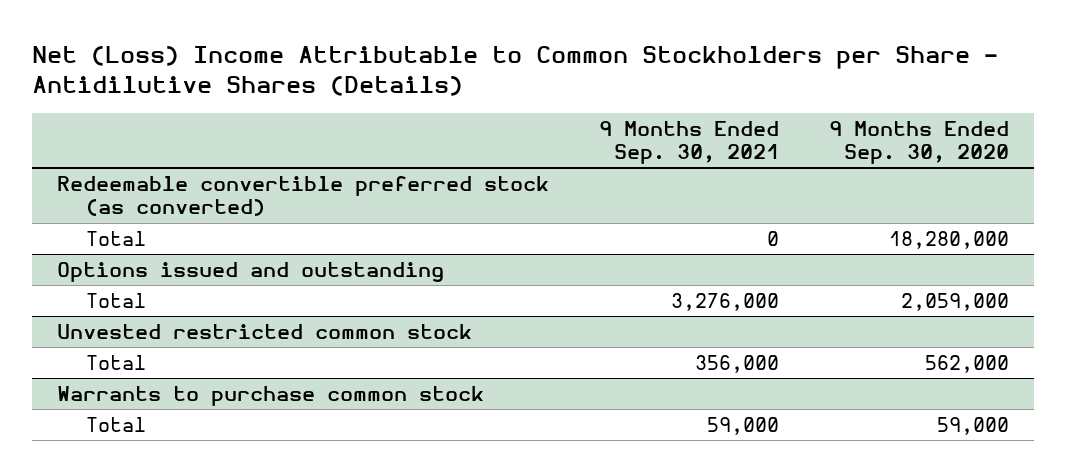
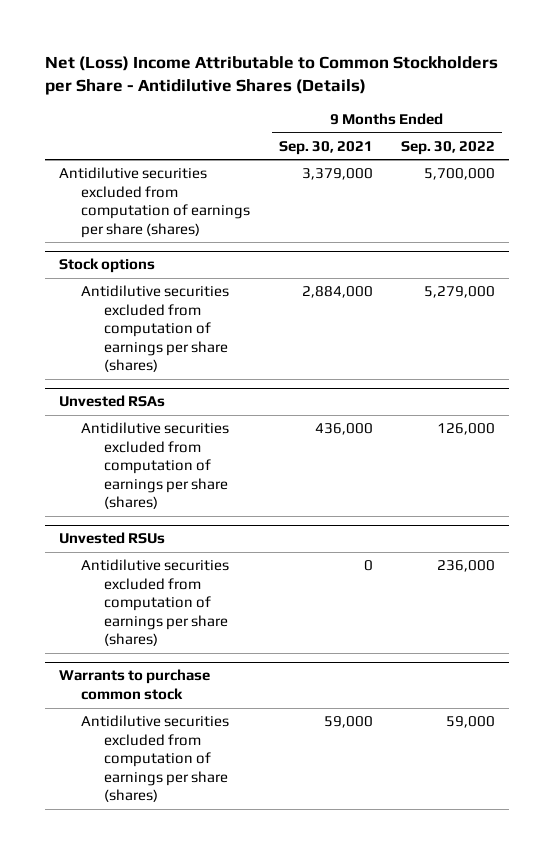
- | 9 Months Ended Sep. 30, 2021 | 9 Months Ended Sep. 30, 2020
+ | 9 Months Ended Sep. 30, 2021 | 9 Months Ended Sep. 30, 2022
- Redeemable convertible preferred stock (as converted)
- Total | 0 | 18,280,000
- Options issued and outstanding
- Total | 3,276,000 | 2,059,000
- Unvested restricted common stock
- Total | 356,000 | 562,000
+ Antidilutive securities excluded from computation of earnings per share (shares) | 3,379,000 | 5,700,000
+ Stock options
+ Antidilutive securities excluded from computation of earnings per share (shares) | 2,884,000 | 5,279,000
+ Unvested RSAs
+ Antidilutive securities excluded from computation of earnings per share (shares) | 436,000 | 126,000
+ Unvested RSUs
+ Antidilutive securities excluded from computation of earnings per share (shares) | 0 | 236,000
@ Warrants to purchase common stock
- Total | 59,000 | 59,000
+ Antidilutive securities excluded from computation of earnings per share (shares) | 59,000 | 59,000

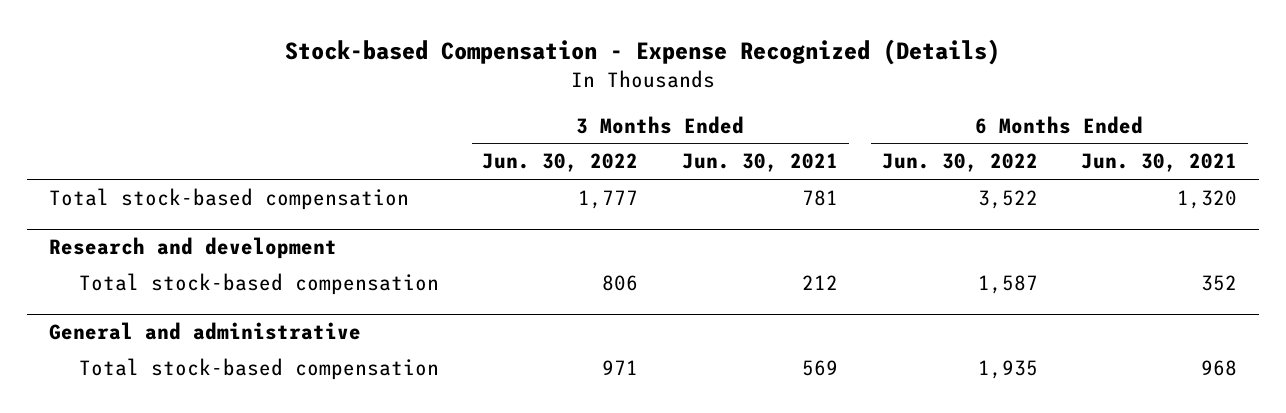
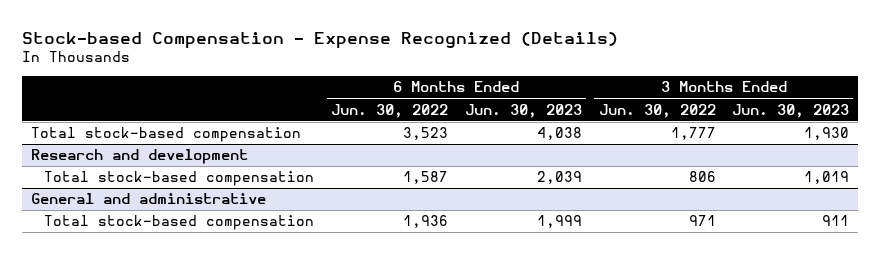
- | 3 Months Ended Jun. 30, 2022 | 3 Months Ended Jun. 30, 2021 | 6 Months Ended Jun. 30, 2022 | 6 Months Ended Jun. 30, 2021
+ | 6 Months Ended Jun. 30, 2022 | 6 Months Ended Jun. 30, 2023 | 3 Months Ended Jun. 30, 2022 | 3 Months Ended Jun. 30, 2023
- Total stock-based compensation | 1,777 | 781 | 3,522 | 1,320
+ Total stock-based compensation | 3,523 | 4,038 | 1,777 | 1,930
@ General and administrative
- Total stock-based compensation | 971 | 569 | 1,935 | 968
+ Total stock-based compensation | 1,936 | 1,999 | 971 | 911

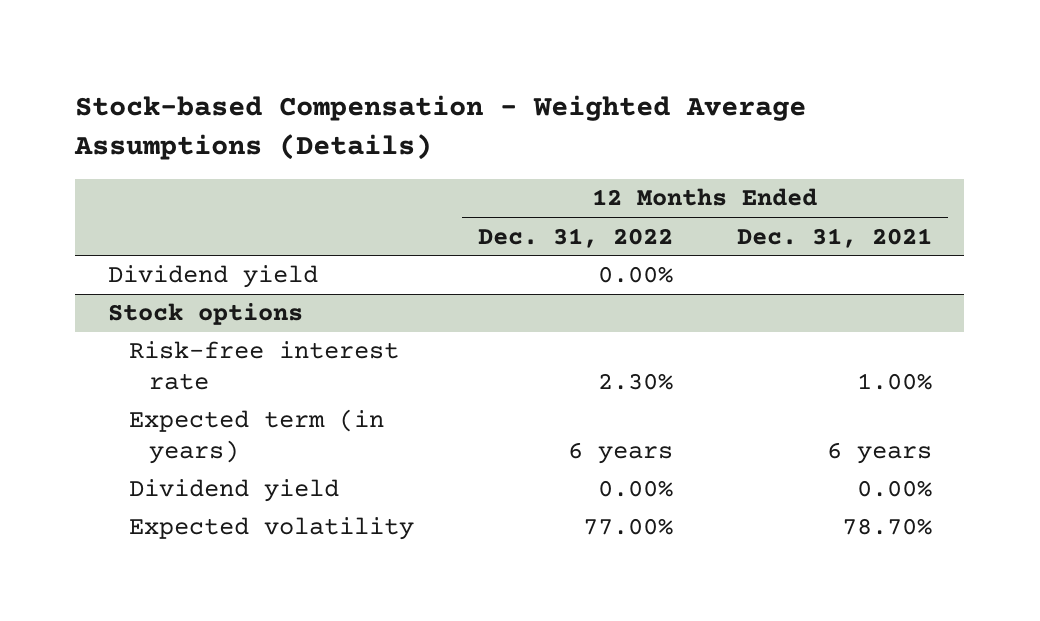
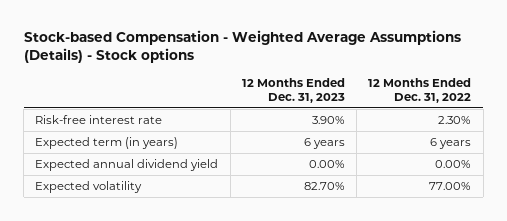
- Stock-based Compensation - Weighted Average Assumptions (Details)
+ Stock-based Compensation - Weighted Average Assumptions (Details) - Stock options
- | 12 Months Ended Dec. 31, 2022 | 12 Months Ended Dec. 31, 2021
+ | 12 Months Ended Dec. 31, 2023 | 12 Months Ended Dec. 31, 2022
- Dividend yield | 0.00% |
- Stock options
- Dividend yield | 0.00% | 0.00%
+ Expected annual dividend yield | 0.00% | 0.00%

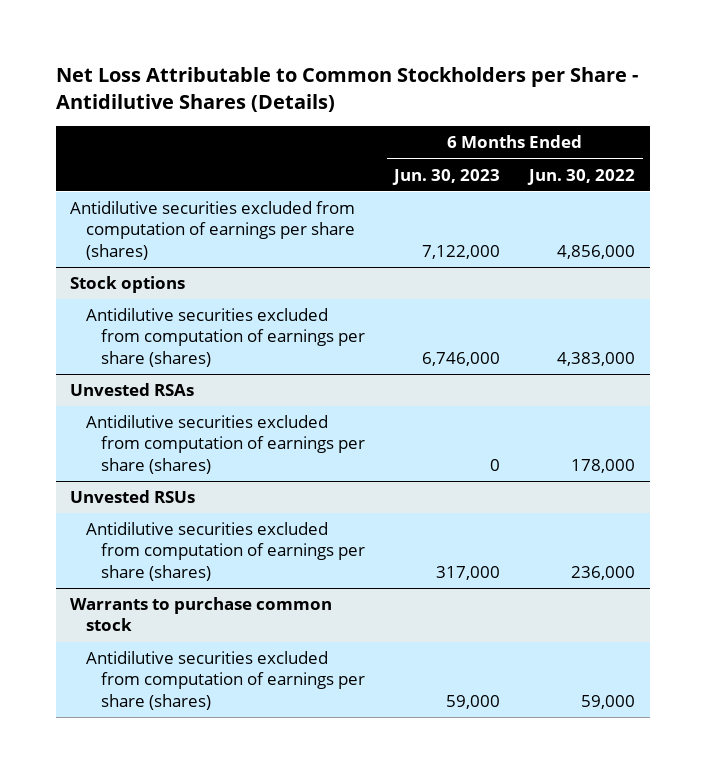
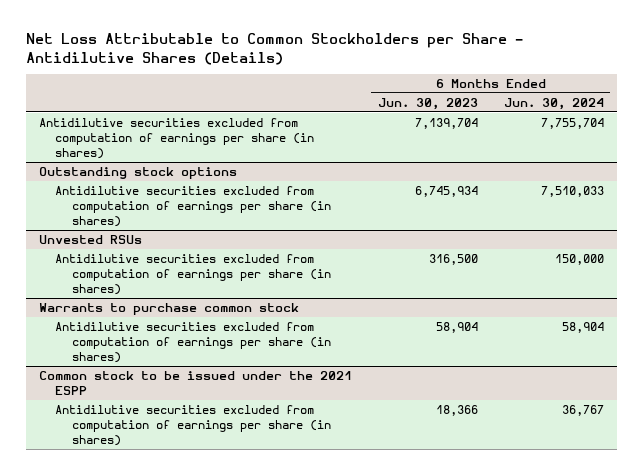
- | 6 Months Ended Jun. 30, 2023 | 6 Months Ended Jun. 30, 2022
+ | 6 Months Ended Jun. 30, 2023 | 6 Months Ended Jun. 30, 2024
- Antidilutive securities excluded from computation of earnings per share (shares) | 7,122,000 | 4,856,000
- Stock options
- Antidilutive securities excluded from computation of earnings per share (shares) | 6,746,000 | 4,383,000
- Unvested RSAs
- Antidilutive securities excluded from computation of earnings per share (shares) | 0 | 178,000
+ Antidilutive securities excluded from computation of earnings per share (in shares) | 7,139,704 | 7,755,704
+ Outstanding stock options
+ Antidilutive securities excluded from computation of earnings per share (in shares) | 6,745,934 | 7,510,033
@ Unvested RSUs
- Antidilutive securities excluded from computation of earnings per share (shares) | 317,000 | 236,000
+ Antidilutive securities excluded from computation of earnings per share (in shares) | 316,500 | 150,000
@ Warrants to purchase common stock
- Antidilutive securities excluded from computation of earnings per share (shares) | 59,000 | 59,000
+ Antidilutive securities excluded from computation of earnings per share (in shares) | 58,904 | 58,904
+ Common stock to be issued under the 2021 ESPP
+ Antidilutive securities excluded from computation of earnings per share (in shares) | 18,366 | 36,767

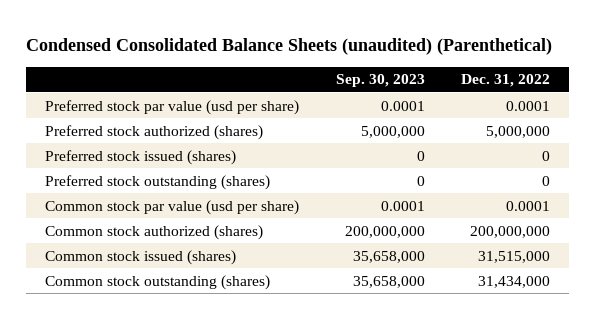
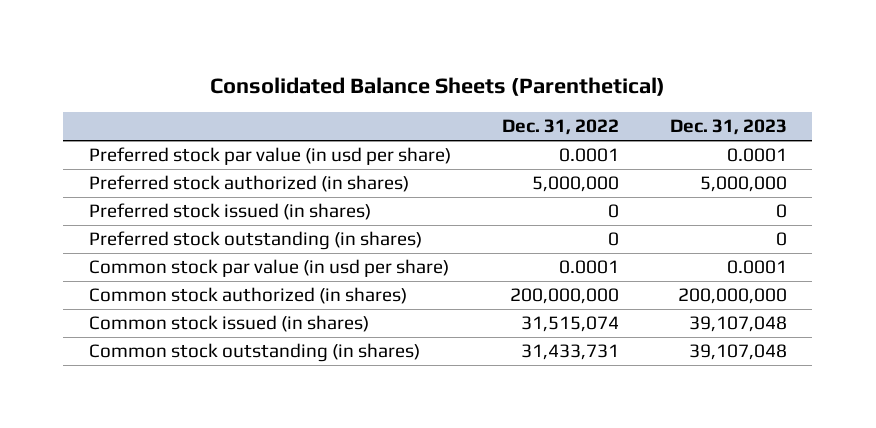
- Condensed Consolidated Balance Sheets (unaudited) (Parenthetical)
+ Consolidated Balance Sheets (Parenthetical)
- | Sep. 30, 2023 | Dec. 31, 2022
+ | Dec. 31, 2022 | Dec. 31, 2023
- Preferred stock par value (usd per share) | 0.0001 | 0.0001
- Preferred stock authorized (shares) | 5,000,000 | 5,000,000
- Preferred stock issued (shares) | 0 | 0
- Preferred stock outstanding (shares) | 0 | 0
- Common stock par value (usd per share) | 0.0001 | 0.0001
- Common stock authorized (shares) | 200,000,000 | 200,000,000
- Common stock issued (shares) | 35,658,000 | 31,515,000
- Common stock outstanding (shares) | 35,658,000 | 31,434,000
+ Preferred stock par value (in usd per share) | 0.0001 | 0.0001
+ Preferred stock authorized (in shares) | 5,000,000 | 5,000,000
+ Preferred stock issued (in shares) | 0 | 0
+ Preferred stock outstanding (in shares) | 0 | 0
+ Common stock par value (in usd per share) | 0.0001 | 0.0001
+ Common stock authorized (in shares) | 200,000,000 | 200,000,000
+ Common stock issued (in shares) | 31,515,074 | 39,107,048
+ Common stock outstanding (in shares) | 31,433,731 | 39,107,048

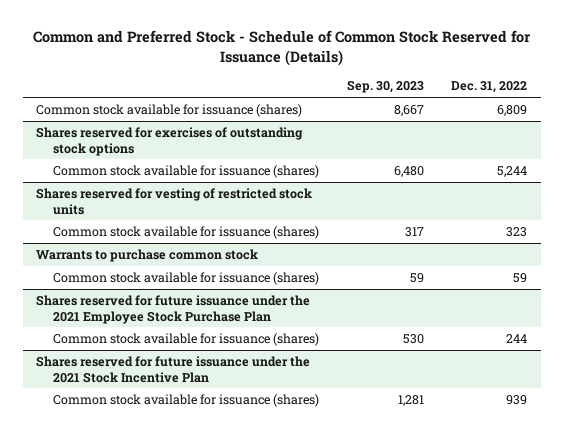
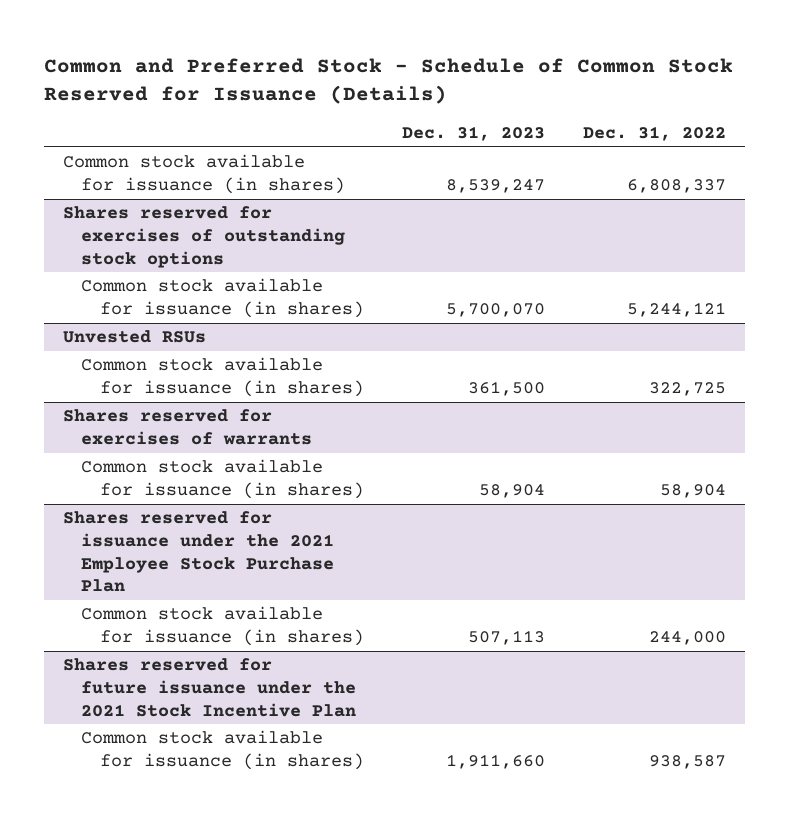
- | Sep. 30, 2023 | Dec. 31, 2022
+ | Dec. 31, 2023 | Dec. 31, 2022
- Common stock available for issuance (shares) | 8,667 | 6,809
+ Common stock available for issuance (in shares) | 8,539,247 | 6,808,337
@ Shares reserved for exercises of outstanding stock options
- Common stock available for issuance (shares) | 6,480 | 5,244
- Shares reserved for vesting of restricted stock units
- Common stock available for issuance (shares) | 317 | 323
- Warrants to purchase common stock
- Common stock available for issuance (shares) | 59 | 59
- Shares reserved for future issuance under the 2021 Employee Stock Purchase Plan
- Common stock available for issuance (shares) | 530 | 244
@ Shares reserved for exercises of outstanding stock options
+ Common stock available for issuance (in shares) | 5,700,070 | 5,244,121
+ Unvested RSUs
+ Common stock available for issuance (in shares) | 361,500 | 322,725
+ Shares reserved for exercises of warrants
+ Common stock available for issuance (in shares) | 58,904 | 58,904
+ Shares reserved for issuance under the 2021 Employee Stock Purchase Plan
+ Common stock available for issuance (in shares) | 507,113 | 244,000
@ Shares reserved for future issuance under the 2021 Stock Incentive Plan
- Common stock available for issuance (shares) | 1,281 | 939
+ Common stock available for issuance (in shares) | 1,911,660 | 938,587

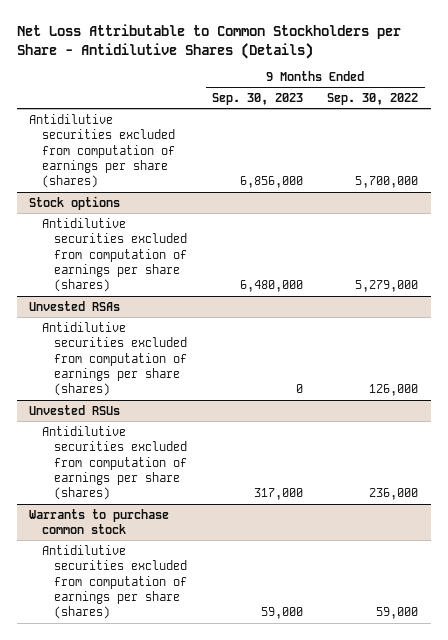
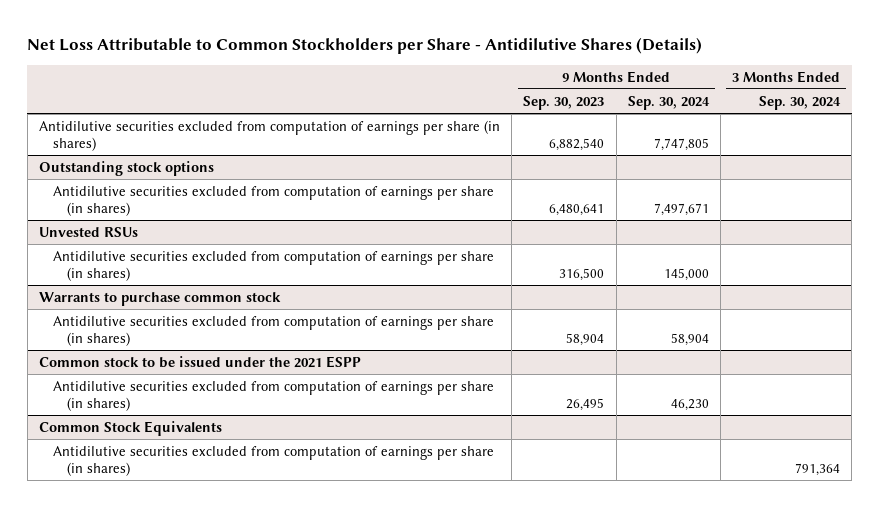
- | 9 Months Ended Sep. 30, 2023 | 9 Months Ended Sep. 30, 2022
+ | 9 Months Ended Sep. 30, 2023 | 9 Months Ended Sep. 30, 2024 | 3 Months Ended Sep. 30, 2024
- Antidilutive securities excluded from computation of earnings per share (shares) | 6,856,000 | 5,700,000
- Stock options
- Antidilutive securities excluded from computation of earnings per share (shares) | 6,480,000 | 5,279,000
- Unvested RSAs
- Antidilutive securities excluded from computation of earnings per share (shares) | 0 | 126,000
+ Antidilutive securities excluded from computation of earnings per share (in shares) | 6,882,540 | 7,747,805 |
+ Outstanding stock options
+ Antidilutive securities excluded from computation of earnings per share (in shares) | 6,480,641 | 7,497,671 |
@ Unvested RSUs
- Antidilutive securities excluded from computation of earnings per share (shares) | 317,000 | 236,000
+ Antidilutive securities excluded from computation of earnings per share (in shares) | 316,500 | 145,000 |
@ Warrants to purchase common stock
- Antidilutive securities excluded from computation of earnings per share (shares) | 59,000 | 59,000
+ Antidilutive securities excluded from computation of earnings per share (in shares) | 58,904 | 58,904 |
+ Common stock to be issued under the 2021 ESPP
+ Antidilutive securities excluded from computation of earnings per share (in shares) | 26,495 | 46,230 |
+ Common Stock Equivalents
+ Antidilutive securities excluded from computation of earnings per share (in shares) | | | 791,364

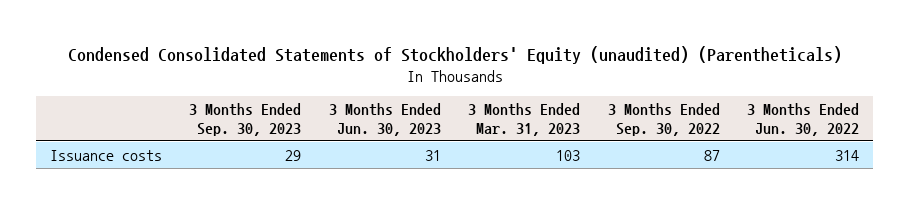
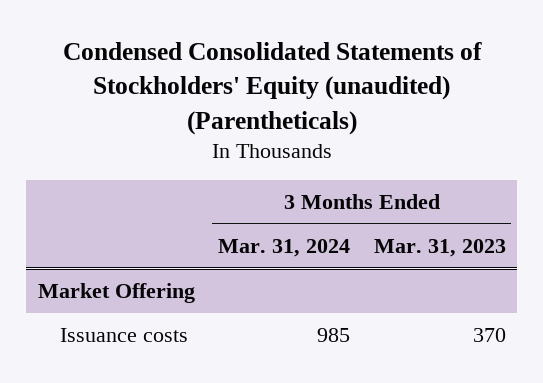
- | 3 Months Ended Sep. 30, 2023 | 3 Months Ended Jun. 30, 2023 | 3 Months Ended Mar. 31, 2023 | 3 Months Ended Sep. 30, 2022 | 3 Months Ended Jun. 30, 2022
+ | 3 Months Ended Mar. 31, 2024 | 3 Months Ended Mar. 31, 2023
- Issuance costs | 29 | 31 | 103 | 87 | 314
+ Market Offering
+ Issuance costs | 985 | 370

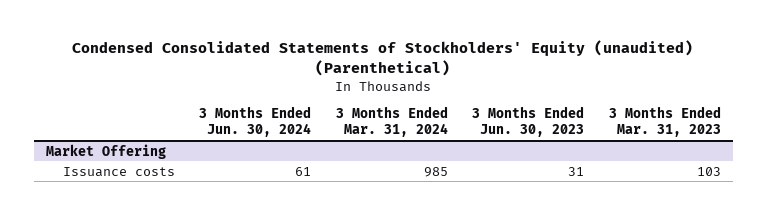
- Condensed Consolidated Statements of Stockholders' Equity (unaudited) (Parentheticals)
+ Condensed Consolidated Statements of Stockholders' Equity (unaudited) (Parenthetical)
- | 3 Months Ended Mar. 31, 2024 | 3 Months Ended Mar. 31, 2023
+ | 3 Months Ended Jun. 30, 2024 | 3 Months Ended Mar. 31, 2024 | 3 Months Ended Jun. 30, 2023 | 3 Months Ended Mar. 31, 2023
@ Market Offering
- Issuance costs | 985 | 370
+ Issuance costs | 61 | 985 | 31 | 103

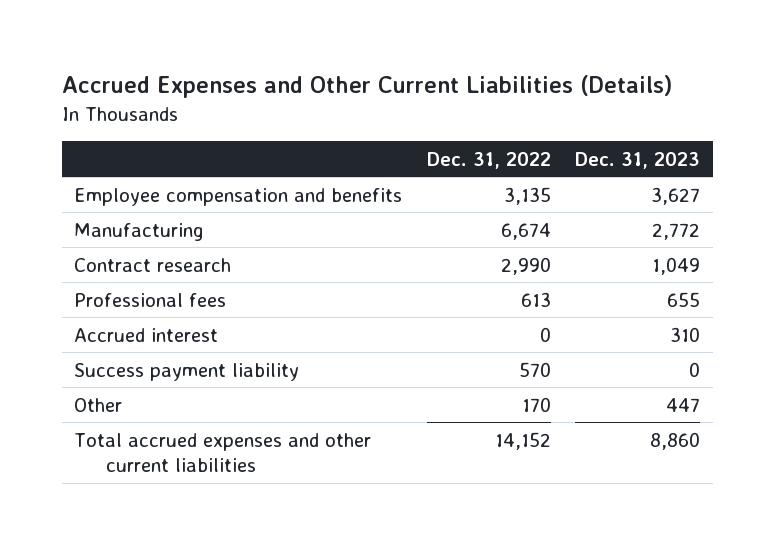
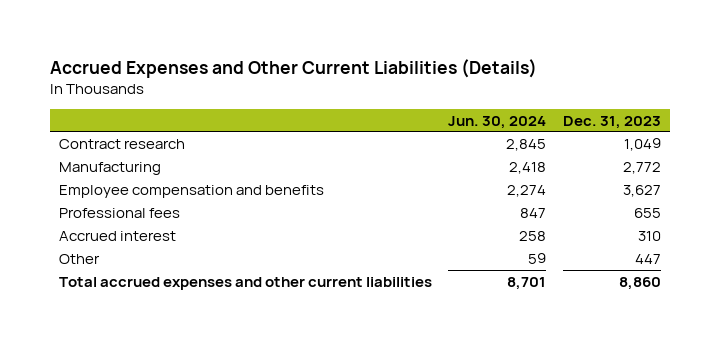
- | Dec. 31, 2022 | Dec. 31, 2023
+ | Jun. 30, 2024 | Dec. 31, 2023
moved down: Manufacturing | 2,418 | 2,772
moved down: Employee compensation and benefits | 2,274 | 3,627
- Success payment liability | 570 | 0

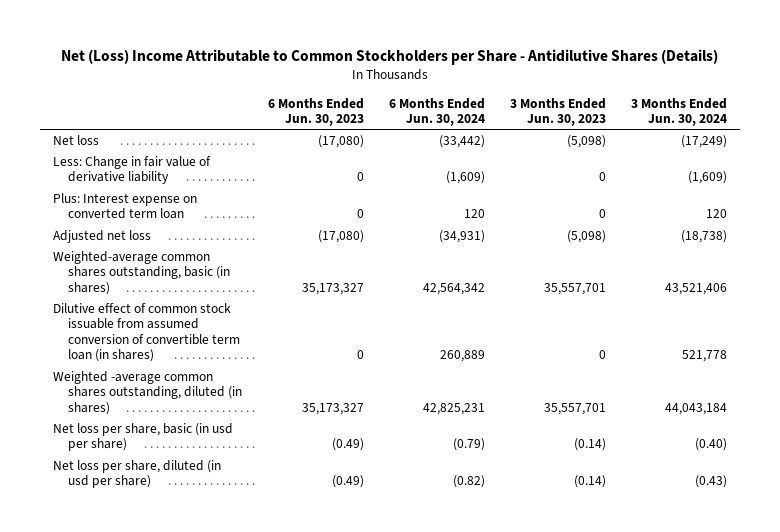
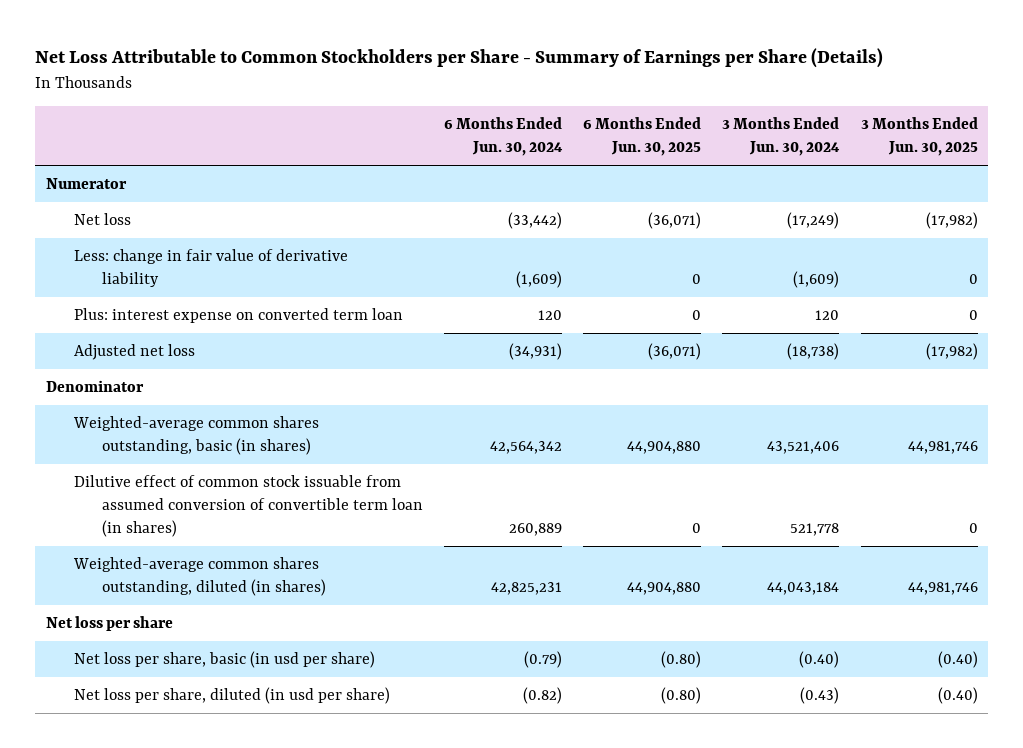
- Net (Loss) Income Attributable to Common Stockholders per Share - Antidilutive Shares (Details)
+ Net Loss Attributable to Common Stockholders per Share - Summary of Earnings per Share (Details)
- | 6 Months Ended Jun. 30, 2023 | 6 Months Ended Jun. 30, 2024 | 3 Months Ended Jun. 30, 2023 | 3 Months Ended Jun. 30, 2024
+ | 6 Months Ended Jun. 30, 2024 | 6 Months Ended Jun. 30, 2025 | 3 Months Ended Jun. 30, 2024 | 3 Months Ended Jun. 30, 2025
+ Numerator
- Less: Change in fair value of derivative liability | 0 | (1,609) | 0 | (1,609)
- Plus: Interest expense on converted term loan | 0 | 120 | 0 | 120
+ Less: change in fair value of derivative liability | (1,609) | 0 | (1,609) | 0
+ Plus: interest expense on converted term loan | 120 | 0 | 120 | 0
+ Denominator
- Weighted -average common shares outstanding, diluted (in shares) | 35,173,327 | 42,825,231 | 35,557,701 | 44,043,184
+ Weighted-average common shares outstanding, diluted (in shares) | 42,825,231 | 44,904,880 | 44,043,184 | 44,981,746
+ Net loss per share

